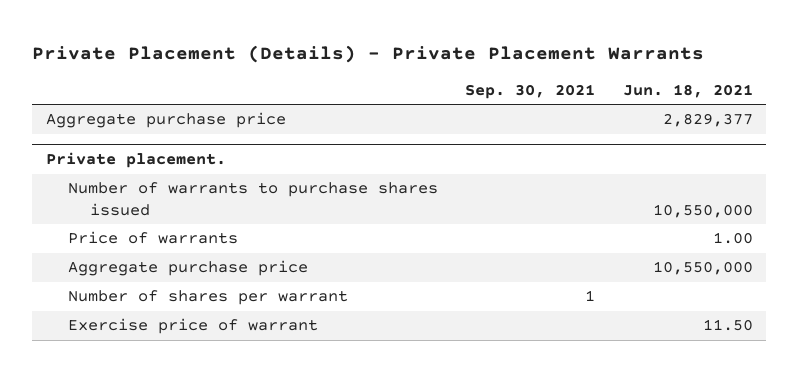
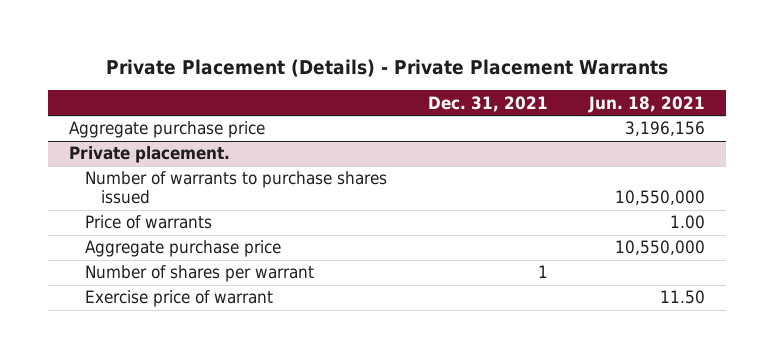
- | Sep. 30, 2021 | Jun. 18, 2021
+ | Dec. 31, 2021 | Jun. 18, 2021
- Aggregate purchase price | | 2,829,377
+ Aggregate purchase price | | 3,196,156

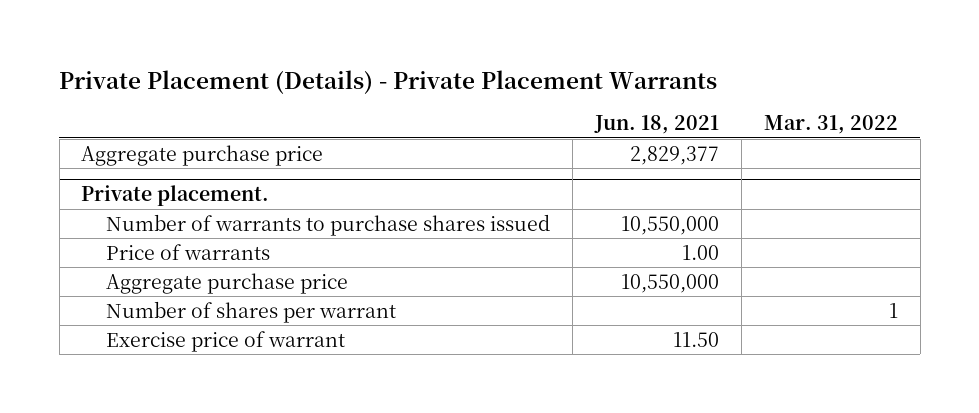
- | Dec. 31, 2021 | Jun. 18, 2021
+ | Jun. 18, 2021 | Mar. 31, 2022
- Aggregate purchase price | | 3,196,156
+ Aggregate purchase price | 2,829,377 |

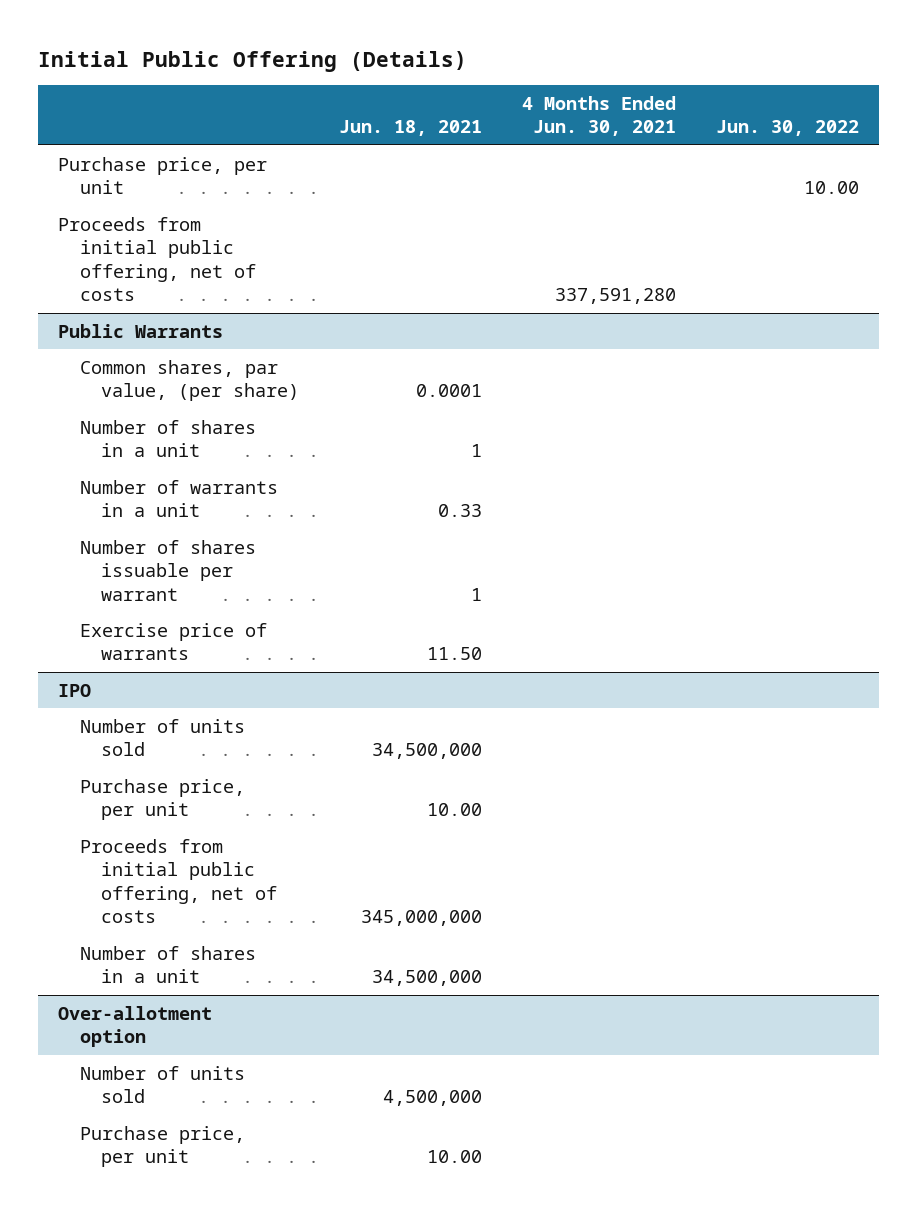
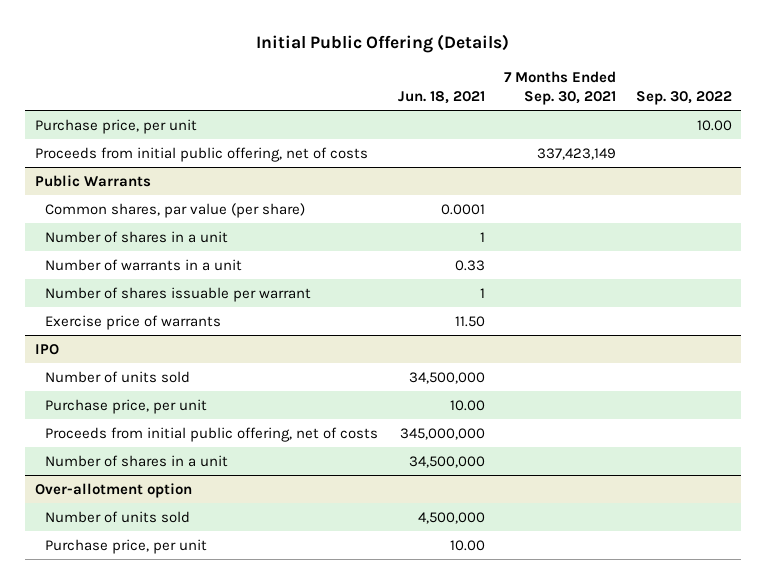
- | Jun. 18, 2021 | 4 Months Ended Jun. 30, 2021 | Jun. 30, 2022
+ | Jun. 18, 2021 | 7 Months Ended Sep. 30, 2021 | Sep. 30, 2022
@ Public Warrants
- Common shares, par value, (per share) | 0.0001 | |
+ Common shares, par value (per share) | 0.0001 | |

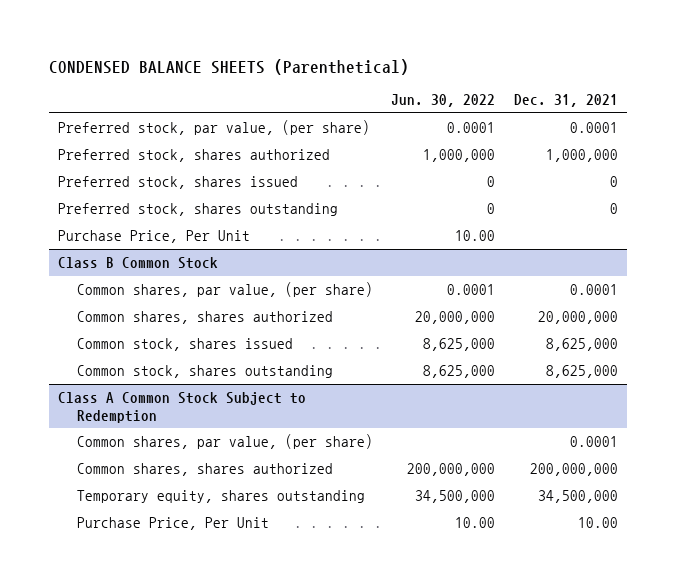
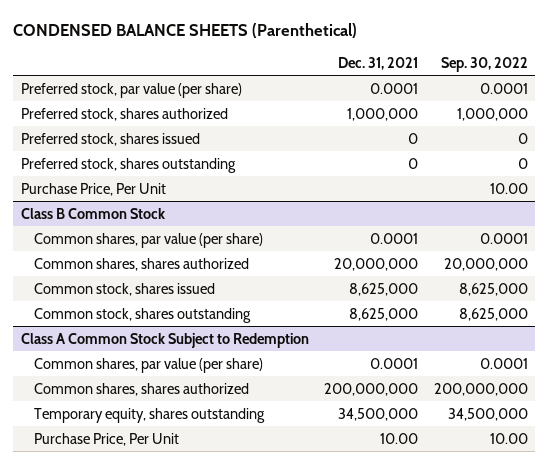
- | Jun. 30, 2022 | Dec. 31, 2021
+ | Dec. 31, 2021 | Sep. 30, 2022
- Preferred stock, par value, (per share) | 0.0001 | 0.0001
+ Preferred stock, par value (per share) | 0.0001 | 0.0001
@ Class B Common Stock
- Common shares, par value, (per share) | 0.0001 | 0.0001
+ Common shares, par value (per share) | 0.0001 | 0.0001
@ Class A Common Stock Subject to Redemption
- Common shares, par value, (per share) | | 0.0001
+ Common shares, par value (per share) | 0.0001 | 0.0001

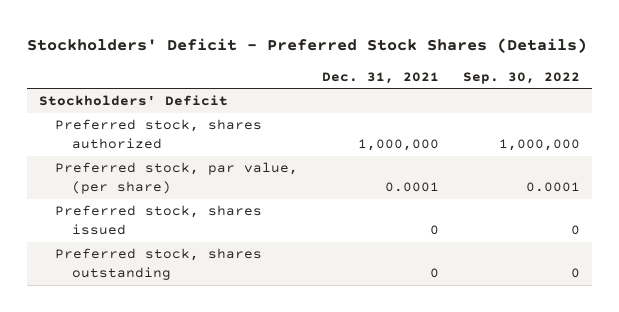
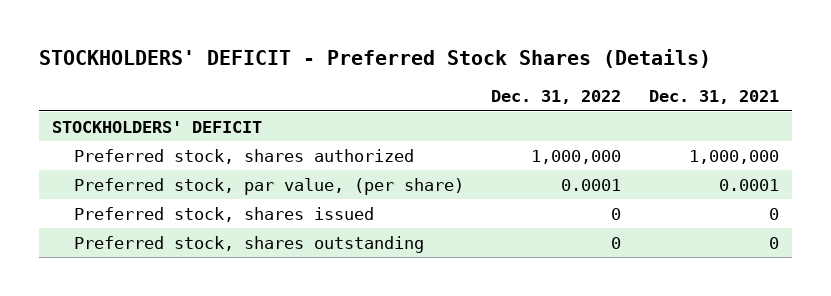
- Stockholders' Deficit - Preferred Stock Shares (Details)
+ STOCKHOLDERS' DEFICIT - Preferred Stock Shares (Details)
- | Dec. 31, 2021 | Sep. 30, 2022
+ | Dec. 31, 2022 | Dec. 31, 2021
- Stockholders' Deficit
+ STOCKHOLDERS' DEFICIT

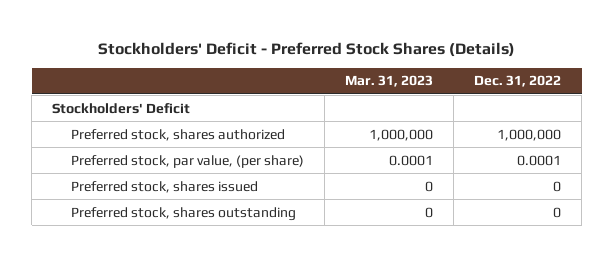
- STOCKHOLDERS' DEFICIT - Preferred Stock Shares (Details)
+ Stockholders' Deficit - Preferred Stock Shares (Details)
- | Dec. 31, 2022 | Dec. 31, 2021
+ | Mar. 31, 2023 | Dec. 31, 2022
- STOCKHOLDERS' DEFICIT
+ Stockholders' Deficit

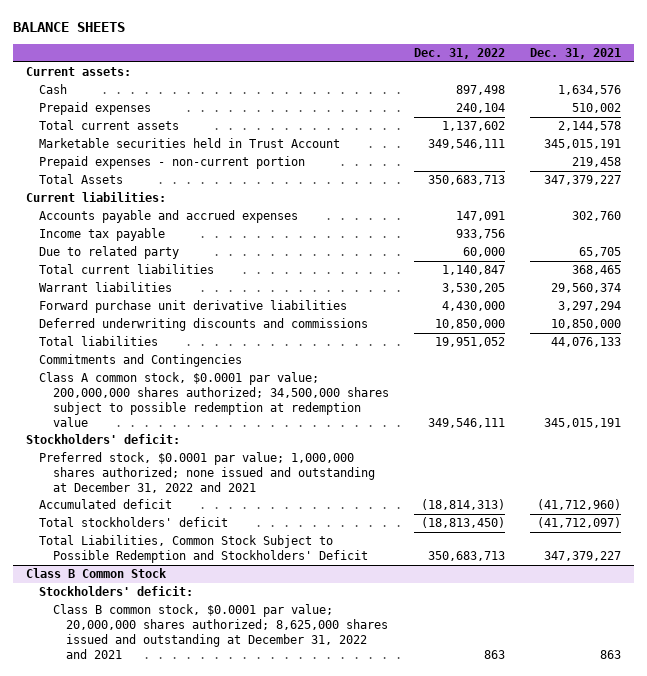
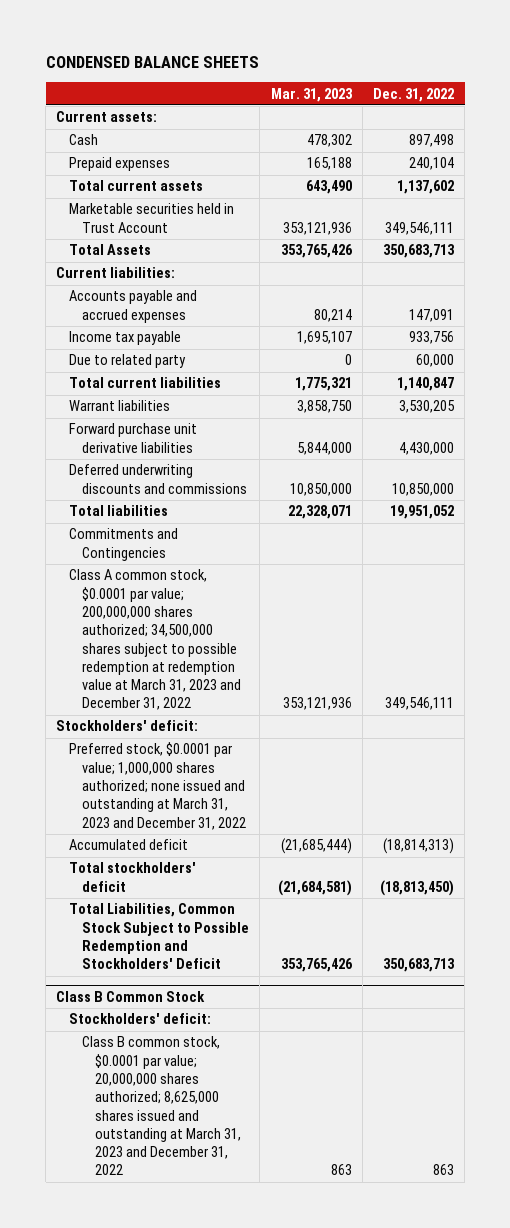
- BALANCE SHEETS
+ CONDENSED BALANCE SHEETS
- | Dec. 31, 2022 | Dec. 31, 2021
+ | Mar. 31, 2023 | Dec. 31, 2022
- Prepaid expenses - non-current portion | | 219,458
- Class A common stock, $0.0001 par value; 200,000,000 shares authorized; 34,500,000 shares subject to possible redemption at redemption value | 349,546,111 | 345,015,191
+ Class A common stock, $0.0001 par value; 200,000,000 shares authorized; 34,500,000 shares subject to possible redemption at redemption value at March 31, 2023 and December 31, 2022 | 353,121,936 | 349,546,111
- Preferred stock, $0.0001 par value; 1,000,000 shares authorized; none issued and outstanding at December 31, 2022 and 2021
+ Preferred stock, $0.0001 par value; 1,000,000 shares authorized; none issued and outstanding at March 31, 2023 and December 31, 2022
@ Class B Common Stock
- Class B common stock, $0.0001 par value; 20,000,000 shares authorized; 8,625,000 shares issued and outstanding at December 31, 2022 and 2021 | 863 | 863
+ Class B common stock, $0.0001 par value; 20,000,000 shares authorized; 8,625,000 shares issued and outstanding at March 31, 2023 and December 31, 2022 | 863 | 863

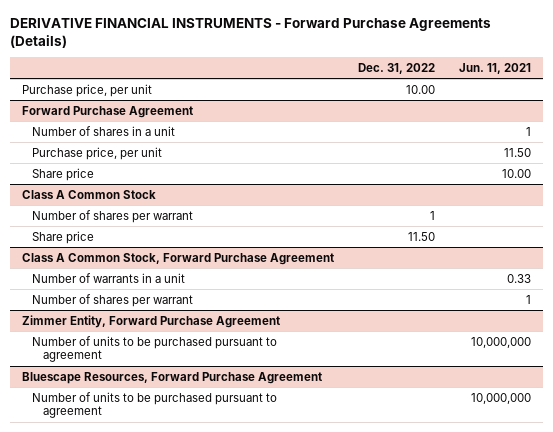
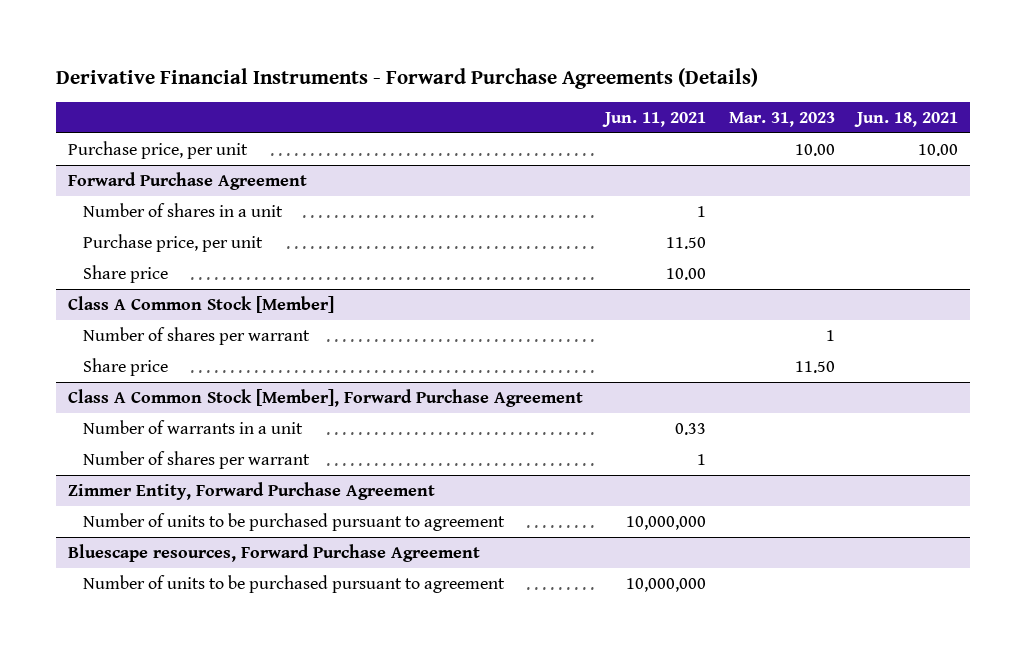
- DERIVATIVE FINANCIAL INSTRUMENTS - Forward Purchase Agreements (Details)
+ Derivative Financial Instruments - Forward Purchase Agreements (Details)
- | Dec. 31, 2022 | Jun. 11, 2021
+ | Jun. 11, 2021 | Mar. 31, 2023 | Jun. 18, 2021
- Class A Common Stock
+ Class A Common Stock [Member]
- Class A Common Stock, Forward Purchase Agreement
+ Class A Common Stock [Member], Forward Purchase Agreement
- Bluescape Resources, Forward Purchase Agreement
+ Bluescape resources, Forward Purchase Agreement

